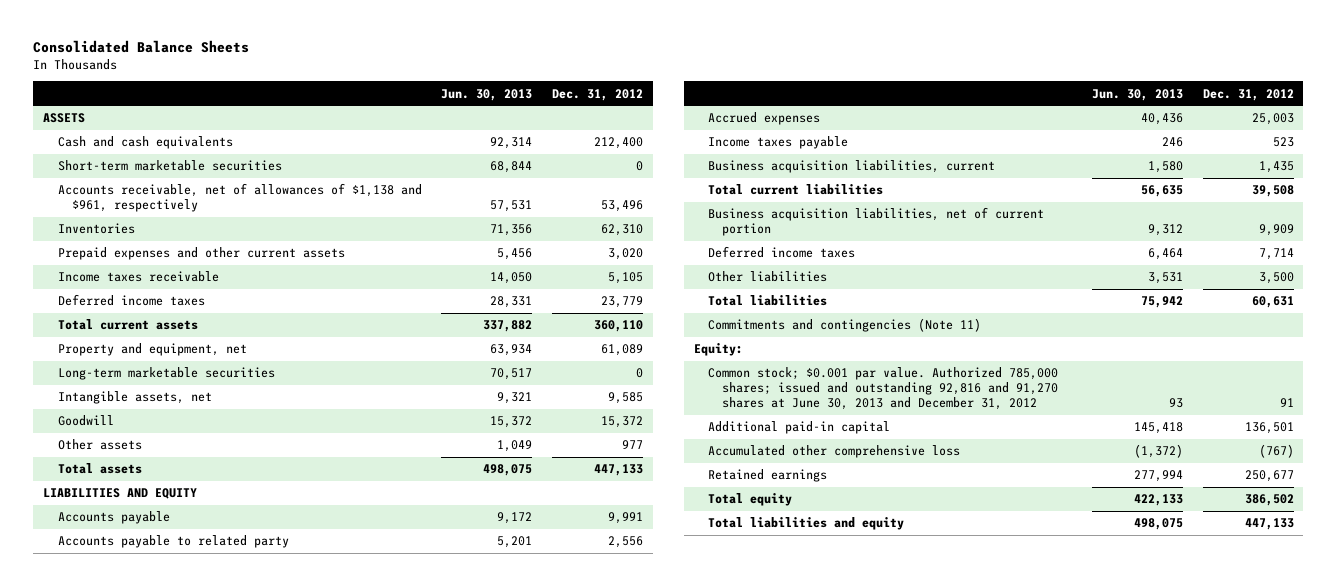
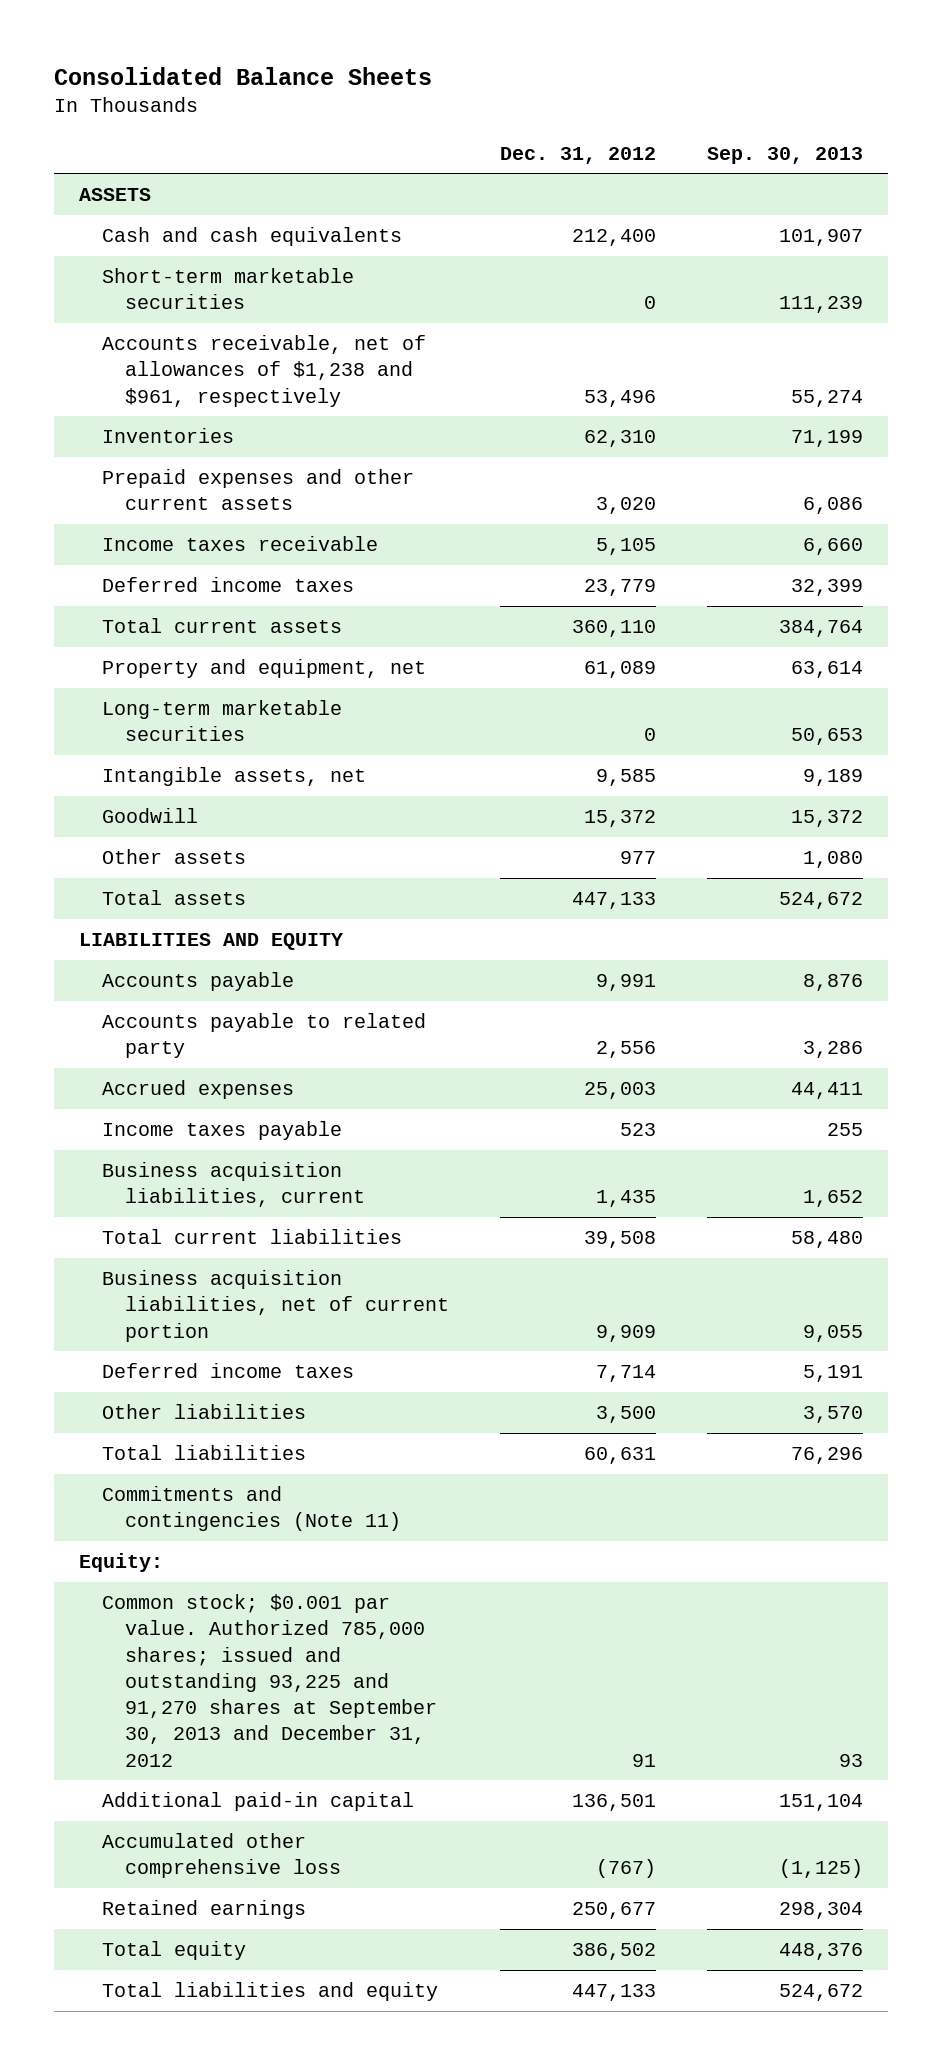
- | Jun. 30, 2013 | Dec. 31, 2012
+ | Dec. 31, 2012 | Sep. 30, 2013
- Accounts receivable, net of allowances of $1,138 and $961, respectively | 57,531 | 53,496
+ Accounts receivable, net of allowances of $1,238 and $961, respectively | 53,496 | 55,274
- Common stock; $0.001 par value. Authorized 785,000 shares; issued and outstanding 92,816 and 91,270 shares at June 30, 2013 and December 31, 2012 | 93 | 91
+ Common stock; $0.001 par value. Authorized 785,000 shares; issued and outstanding 93,225 and 91,270 shares at September 30, 2013 and December 31, 2012 | 91 | 93

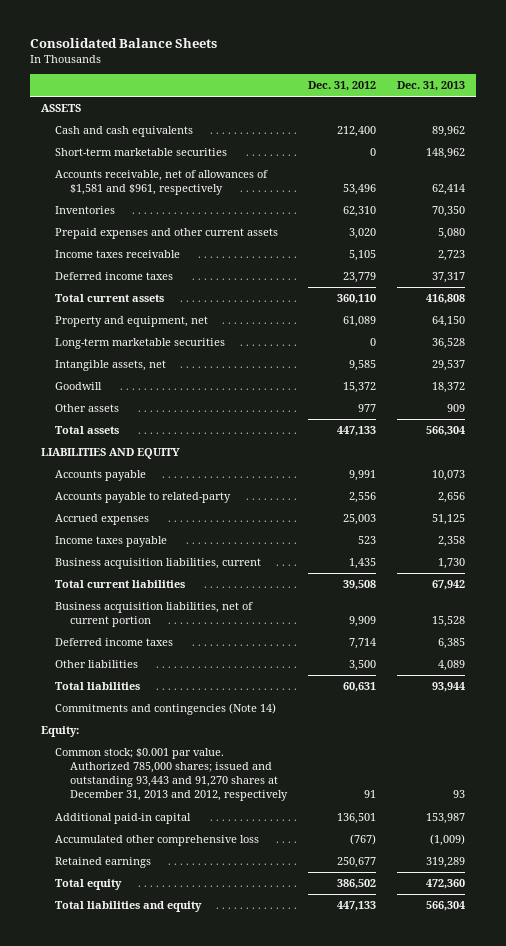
- | Dec. 31, 2012 | Sep. 30, 2013
+ | Dec. 31, 2012 | Dec. 31, 2013
- Accounts receivable, net of allowances of $1,238 and $961, respectively | 53,496 | 55,274
+ Accounts receivable, net of allowances of $1,581 and $961, respectively | 53,496 | 62,414
- Accounts payable to related party | 2,556 | 3,286
+ Accounts payable to related-party | 2,556 | 2,656
- Commitments and contingencies (Note 11)
+ Commitments and contingencies (Note 14)
- Common stock; $0.001 par value. Authorized 785,000 shares; issued and outstanding 93,225 and 91,270 shares at September 30, 2013 and December 31, 2012 | 91 | 93
+ Common stock; $0.001 par value. Authorized 785,000 shares; issued and outstanding 93,443 and 91,270 shares at December 31, 2013 and 2012, respectively | 91 | 93

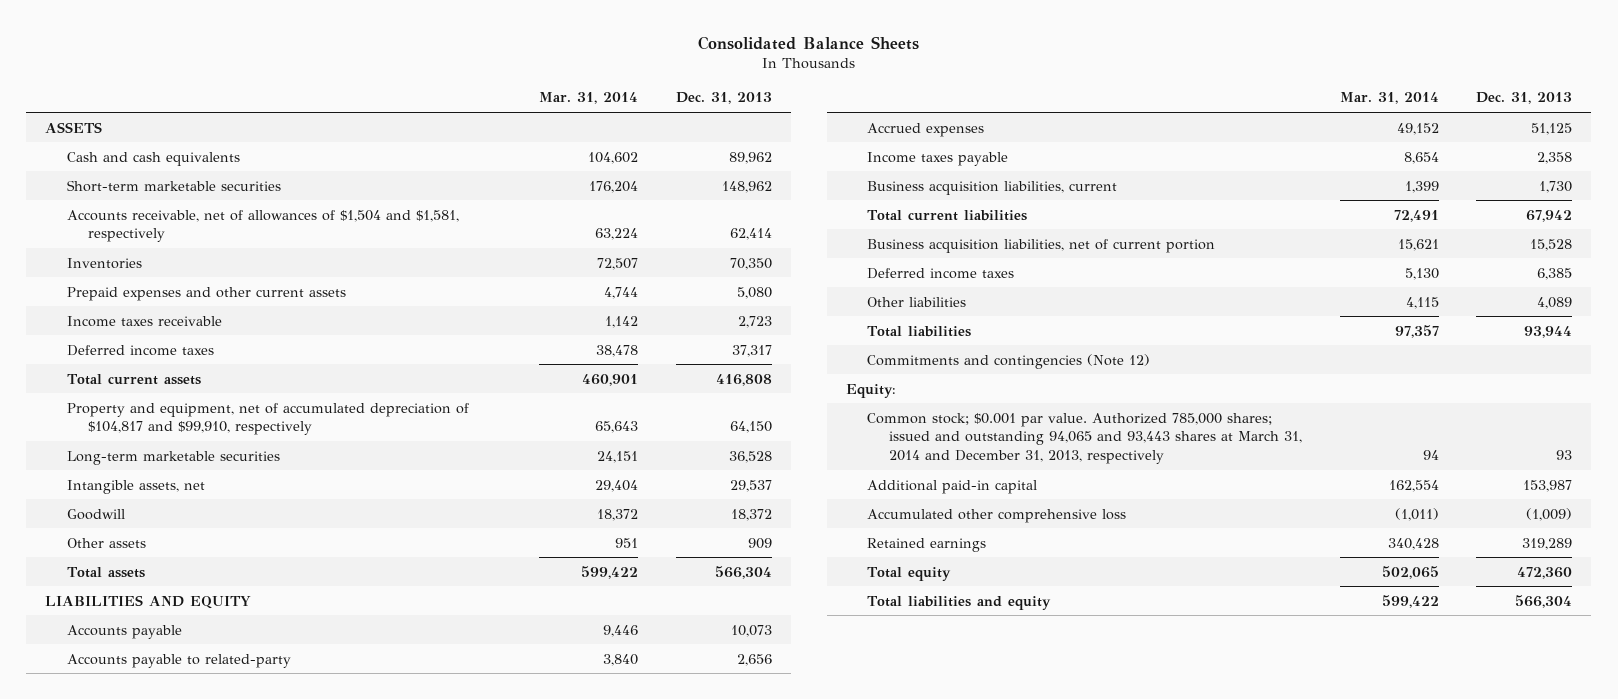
- | Dec. 31, 2012 | Dec. 31, 2013
+ | Mar. 31, 2014 | Dec. 31, 2013
- Accounts receivable, net of allowances of $1,581 and $961, respectively | 53,496 | 62,414
+ Accounts receivable, net of allowances of $1,504 and $1,581, respectively | 63,224 | 62,414
- Property and equipment, net | 61,089 | 64,150
+ Property and equipment, net of accumulated depreciation of $104,817 and $99,910, respectively | 65,643 | 64,150
- Commitments and contingencies (Note 14)
+ Commitments and contingencies (Note 12)
- Common stock; $0.001 par value. Authorized 785,000 shares; issued and outstanding 93,443 and 91,270 shares at December 31, 2013 and 2012, respectively | 91 | 93
+ Common stock; $0.001 par value. Authorized 785,000 shares; issued and outstanding 94,065 and 93,443 shares at March 31, 2014 and December 31, 2013, respectively | 94 | 93

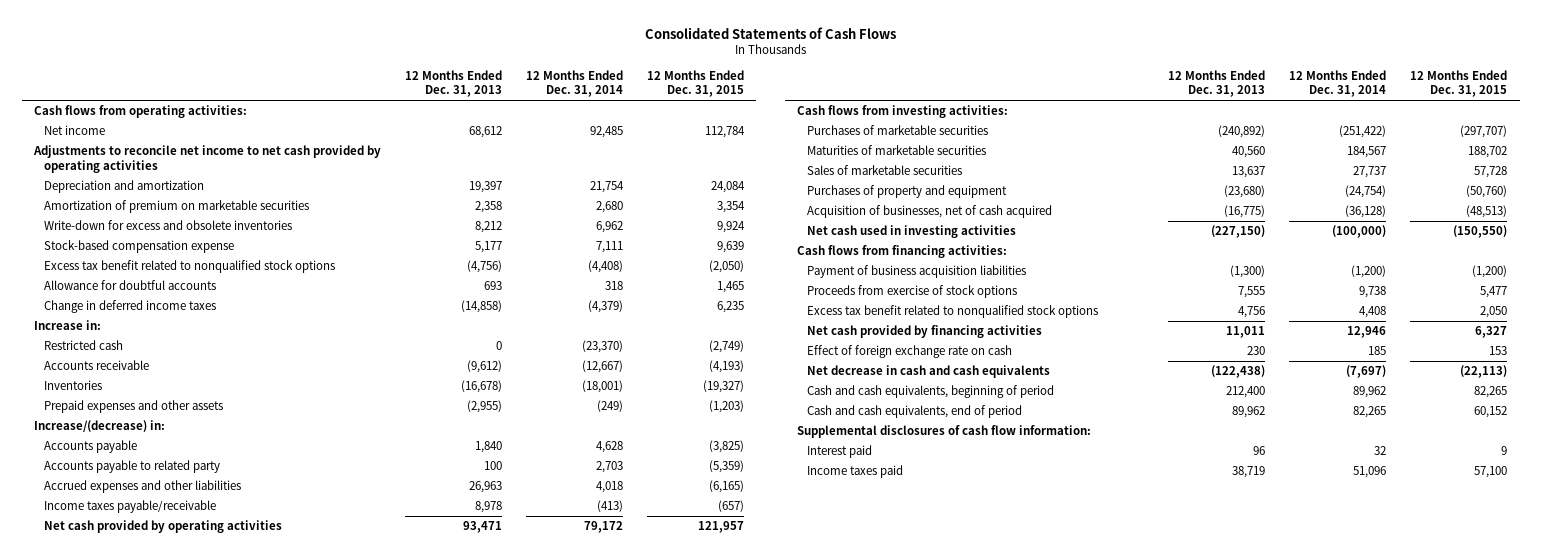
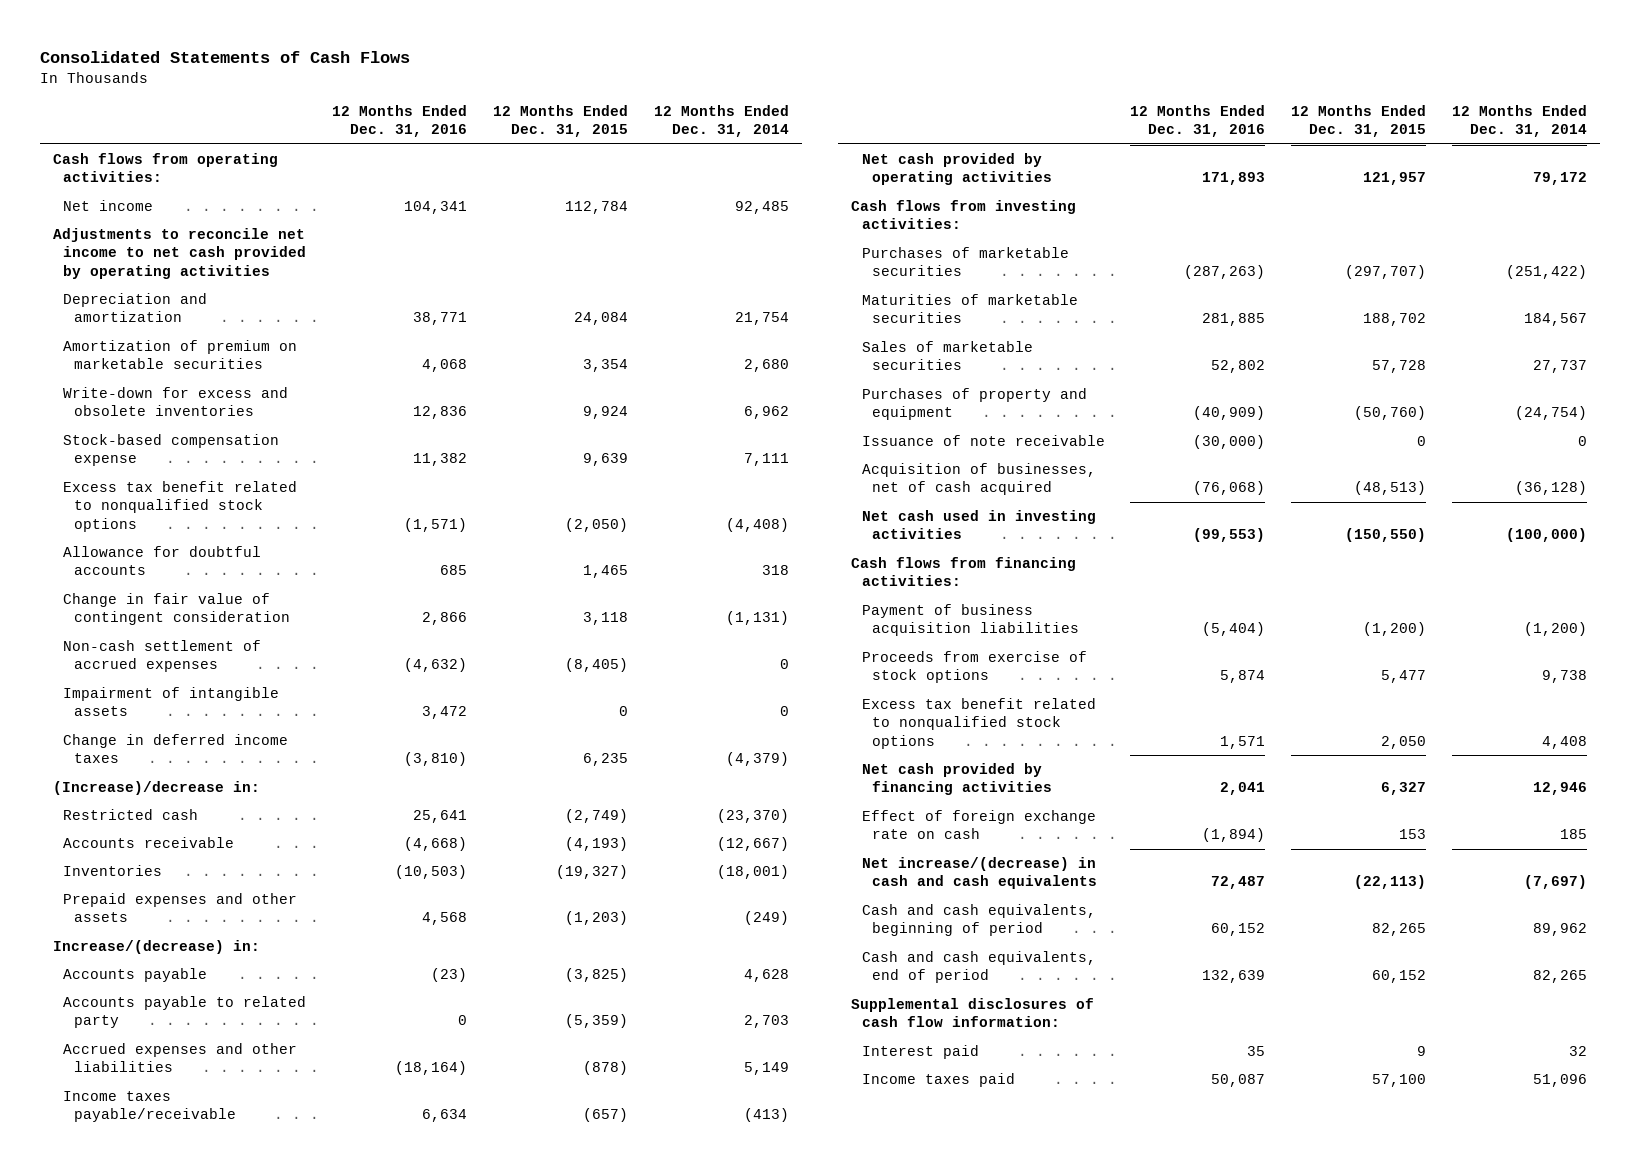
- | 12 Months Ended Dec. 31, 2013 | 12 Months Ended Dec. 31, 2014 | 12 Months Ended Dec. 31, 2015
+ | 12 Months Ended Dec. 31, 2016 | 12 Months Ended Dec. 31, 2015 | 12 Months Ended Dec. 31, 2014
+ Change in fair value of contingent consideration | 2,866 | 3,118 | (1,131)
+ Non-cash settlement of accrued expenses | (4,632) | (8,405) | 0
+ Impairment of intangible assets | 3,472 | 0 | 0
- Increase in:
+ (Increase)/decrease in:
- Accrued expenses and other liabilities | 26,963 | 4,018 | (6,165)
+ Accrued expenses and other liabilities | (18,164) | (878) | 5,149
+ Issuance of note receivable | (30,000) | 0 | 0
- Net decrease in cash and cash equivalents | (122,438) | (7,697) | (22,113)
+ Net increase/(decrease) in cash and cash equivalents | 72,487 | (22,113) | (7,697)

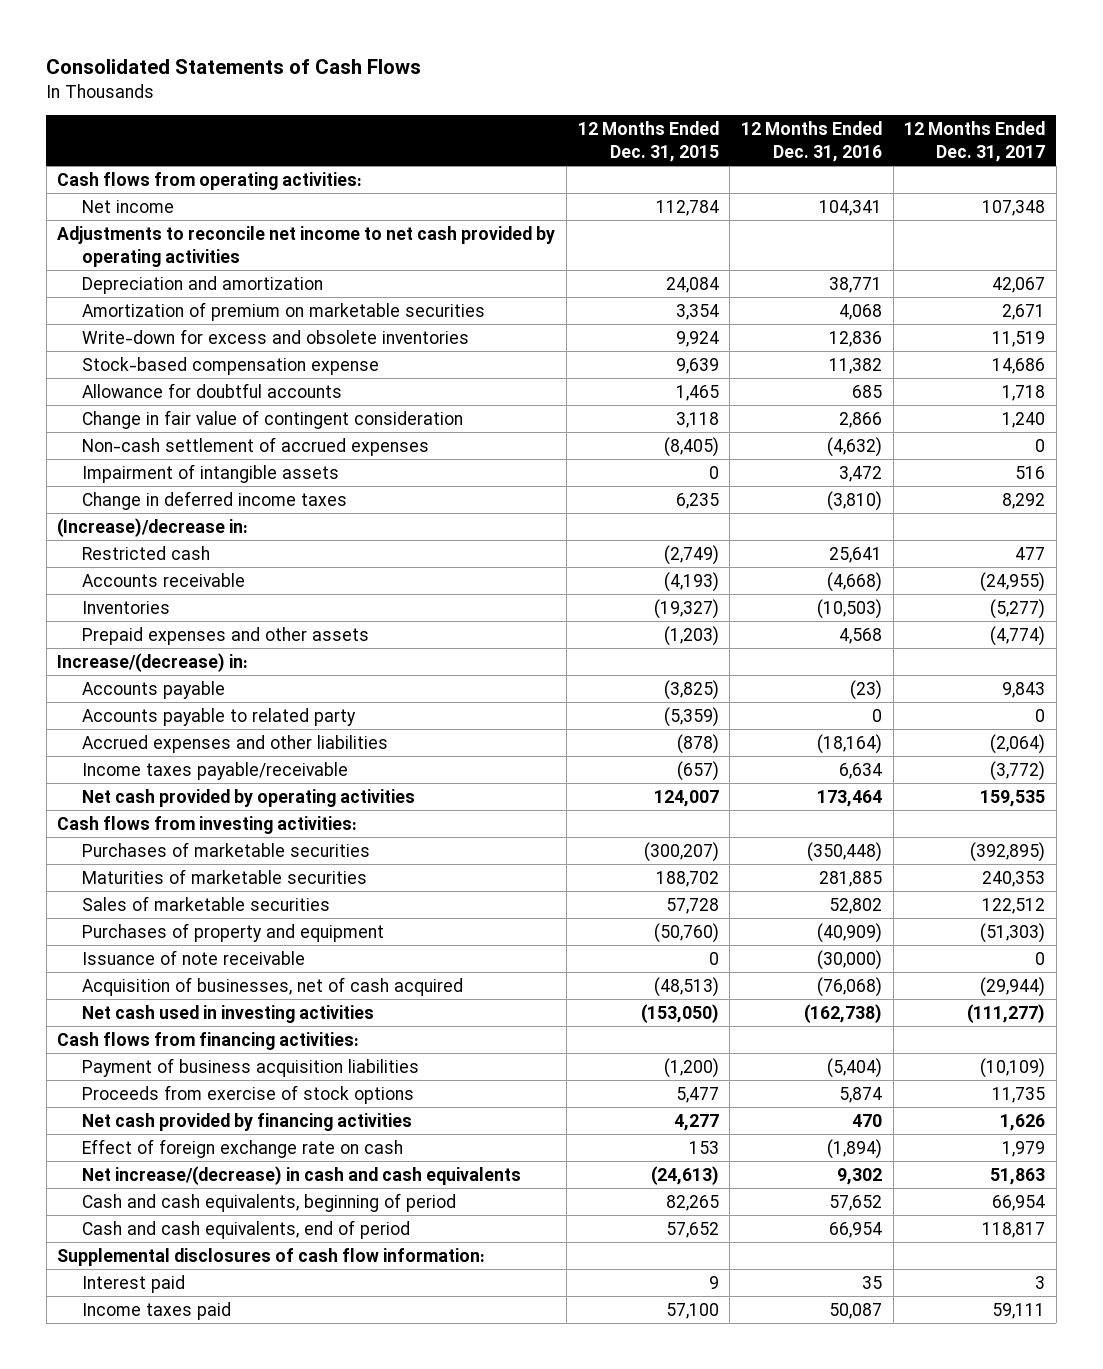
- | 12 Months Ended Dec. 31, 2016 | 12 Months Ended Dec. 31, 2015 | 12 Months Ended Dec. 31, 2014
+ | 12 Months Ended Dec. 31, 2015 | 12 Months Ended Dec. 31, 2016 | 12 Months Ended Dec. 31, 2017
- Excess tax benefit related to nonqualified stock options | (1,571) | (2,050) | (4,408)
- Net cash provided by operating activities | 171,893 | 121,957 | 79,172
+ Net cash provided by operating activities | 124,007 | 173,464 | 159,535
- Purchases of marketable securities | (287,263) | (297,707) | (251,422)
+ Purchases of marketable securities | (300,207) | (350,448) | (392,895)
- Net cash used in investing activities | (99,553) | (150,550) | (100,000)
+ Net cash used in investing activities | (153,050) | (162,738) | (111,277)
- Excess tax benefit related to nonqualified stock options | 1,571 | 2,050 | 4,408
- Net cash provided by financing activities | 2,041 | 6,327 | 12,946
+ Net cash provided by financing activities | 4,277 | 470 | 1,626
- Net increase/(decrease) in cash and cash equivalents | 72,487 | (22,113) | (7,697)
- Cash and cash equivalents, beginning of period | 60,152 | 82,265 | 89,962
- Cash and cash equivalents, end of period | 132,639 | 60,152 | 82,265
+ Net increase/(decrease) in cash and cash equivalents | (24,613) | 9,302 | 51,863
+ Cash and cash equivalents, beginning of period | 82,265 | 57,652 | 66,954
+ Cash and cash equivalents, end of period | 57,652 | 66,954 | 118,817

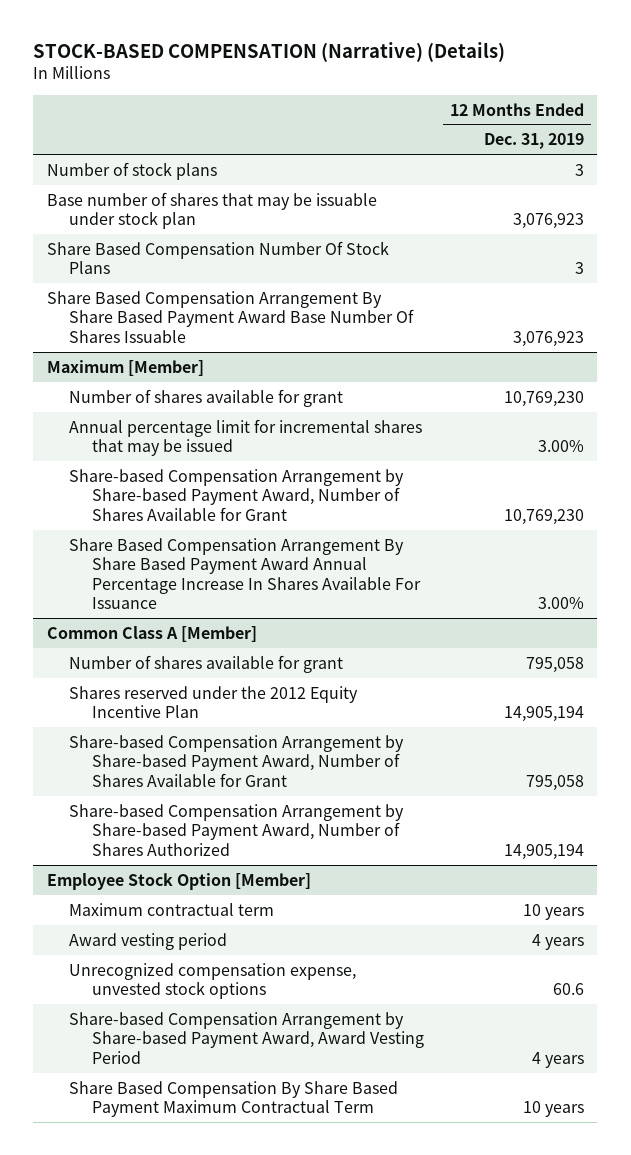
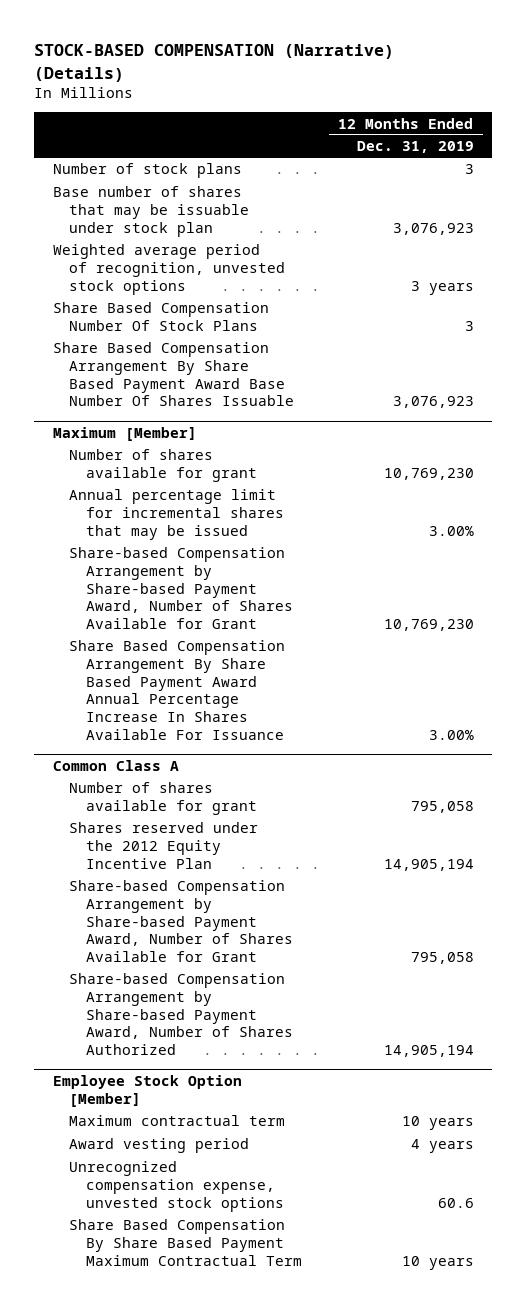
+ Weighted average period of recognition, unvested stock options | 3 years
- Common Class A [Member]
+ Common Class A
@ Employee Stock Option [Member]
- Share-based Compensation Arrangement by Share-based Payment Award, Award Vesting Period | 4 years

